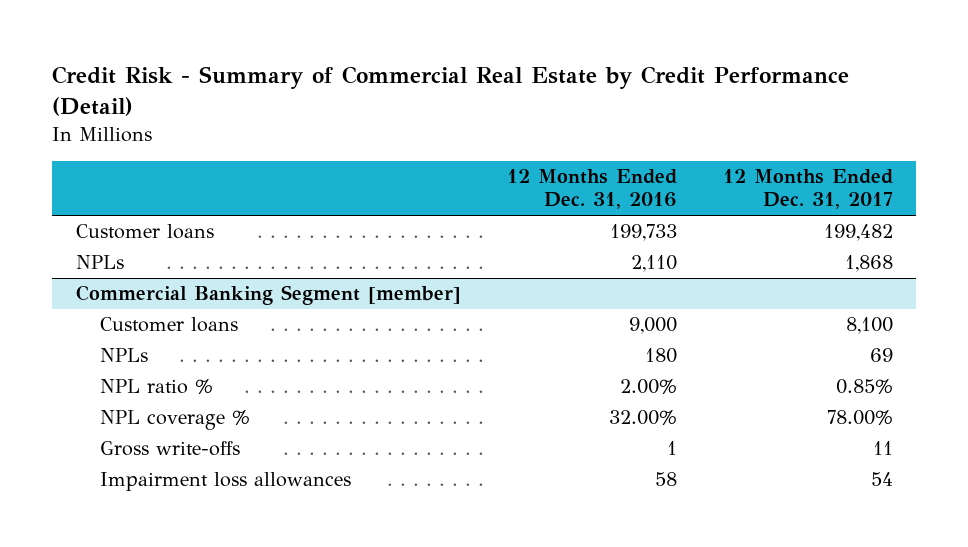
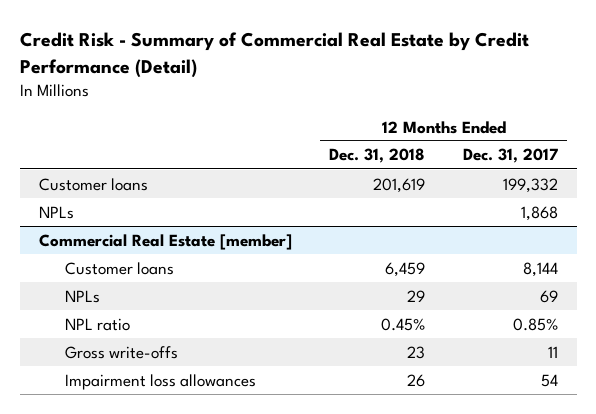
- | 12 Months Ended Dec. 31, 2016 | 12 Months Ended Dec. 31, 2017
+ | 12 Months Ended Dec. 31, 2018 | 12 Months Ended Dec. 31, 2017
- Customer loans | 199,733 | 199,482
+ Customer loans | 201,619 | 199,332
- Commercial Banking Segment [member]
- Customer loans | 9,000 | 8,100
+ Commercial Real Estate [member]
+ Customer loans | 6,459 | 8,144
- NPL ratio % | 2.00% | 0.85%
- NPL coverage % | 32.00% | 78.00%
+ NPL ratio | 0.45% | 0.85%

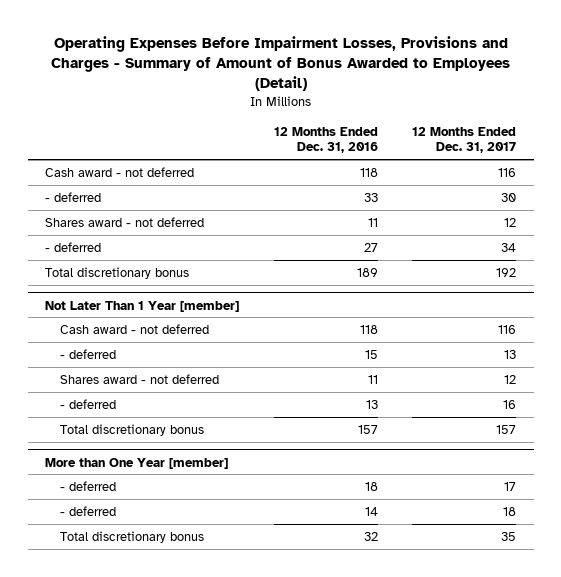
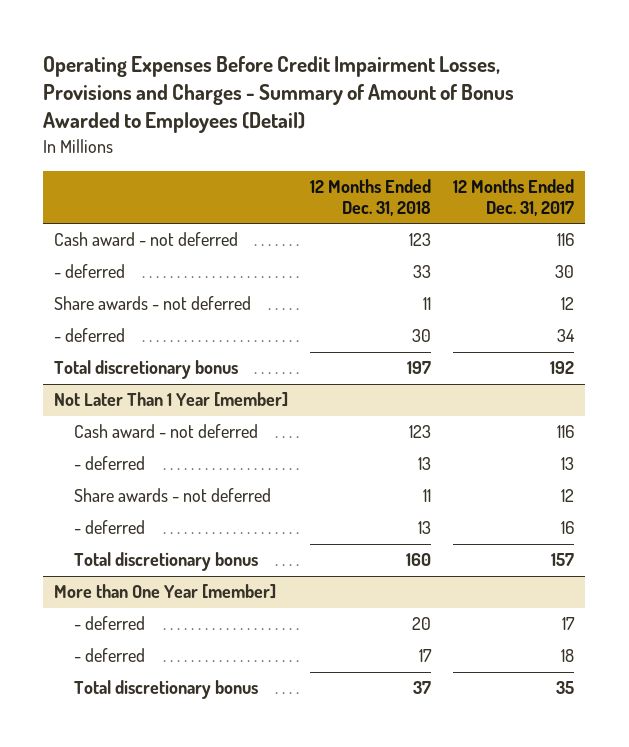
- Operating Expenses Before Impairment Losses, Provisions and Charges - Summary of Amount of Bonus Awarded to Employees (Detail)
+ Operating Expenses Before Credit Impairment Losses, Provisions and Charges - Summary of Amount of Bonus Awarded to Employees (Detail)
- | 12 Months Ended Dec. 31, 2016 | 12 Months Ended Dec. 31, 2017
+ | 12 Months Ended Dec. 31, 2018 | 12 Months Ended Dec. 31, 2017
- Shares award - not deferred | 11 | 12
+ Share awards - not deferred | 11 | 12
@ Not Later Than 1 Year [member]
- Shares award - not deferred | 11 | 12
+ Share awards - not deferred | 11 | 12

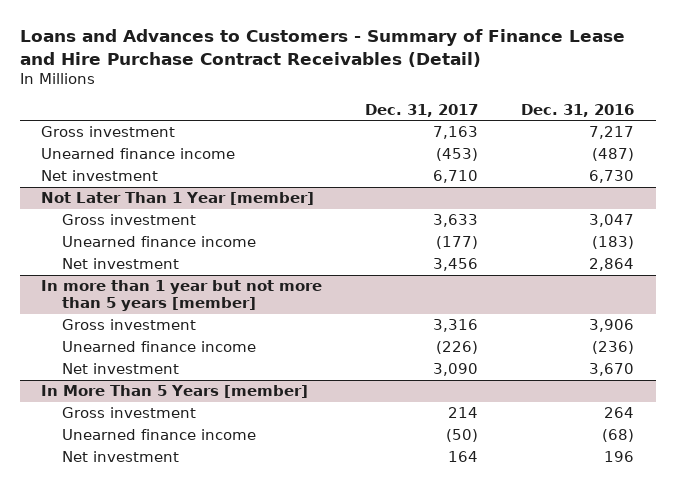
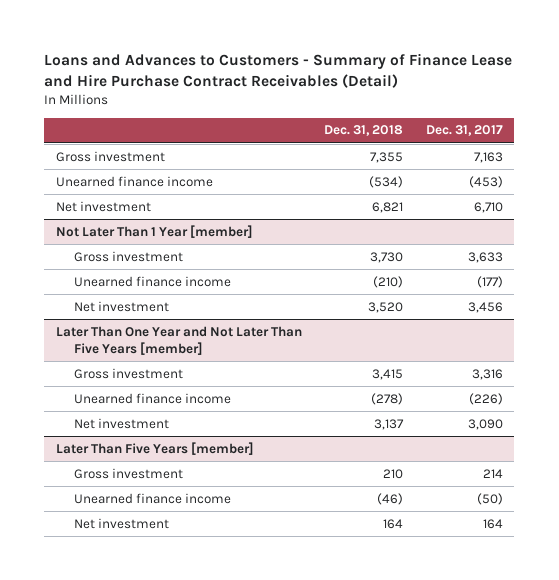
- | Dec. 31, 2017 | Dec. 31, 2016
+ | Dec. 31, 2018 | Dec. 31, 2017
- In more than 1 year but not more than 5 years [member]
+ Later Than One Year and Not Later Than Five Years [member]
- In More Than 5 Years [member]
+ Later Than Five Years [member]

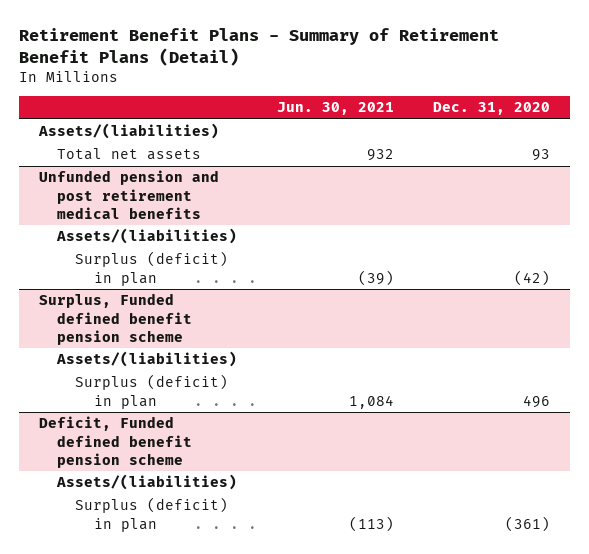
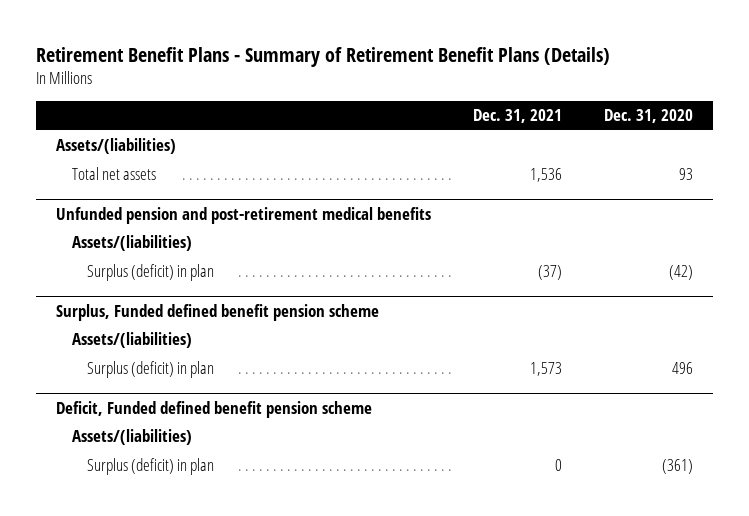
- Retirement Benefit Plans - Summary of Retirement Benefit Plans (Detail)
+ Retirement Benefit Plans - Summary of Retirement Benefit Plans (Details)
- | Jun. 30, 2021 | Dec. 31, 2020
+ | Dec. 31, 2021 | Dec. 31, 2020
- Unfunded pension and post retirement medical benefits
+ Unfunded pension and post-retirement medical benefits

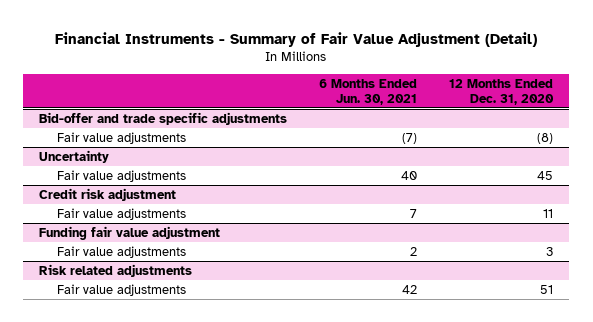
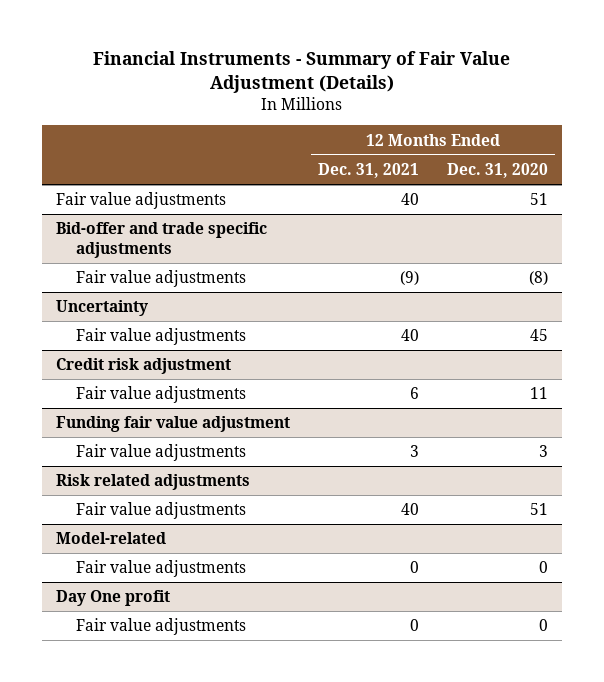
- Financial Instruments - Summary of Fair Value Adjustment (Detail)
+ Financial Instruments - Summary of Fair Value Adjustment (Details)
- | 6 Months Ended Jun. 30, 2021 | 12 Months Ended Dec. 31, 2020
+ | 12 Months Ended Dec. 31, 2021 | 12 Months Ended Dec. 31, 2020
+ Fair value adjustments | 40 | 51
+ Model-related
+ Fair value adjustments | 0 | 0
+ Day One profit
+ Fair value adjustments | 0 | 0

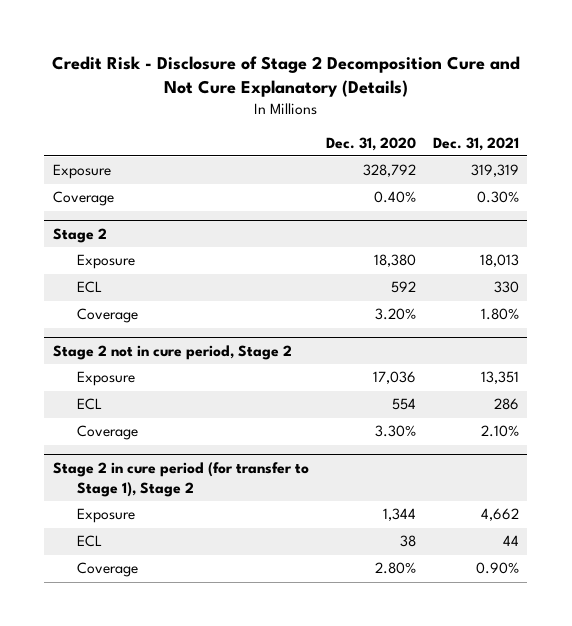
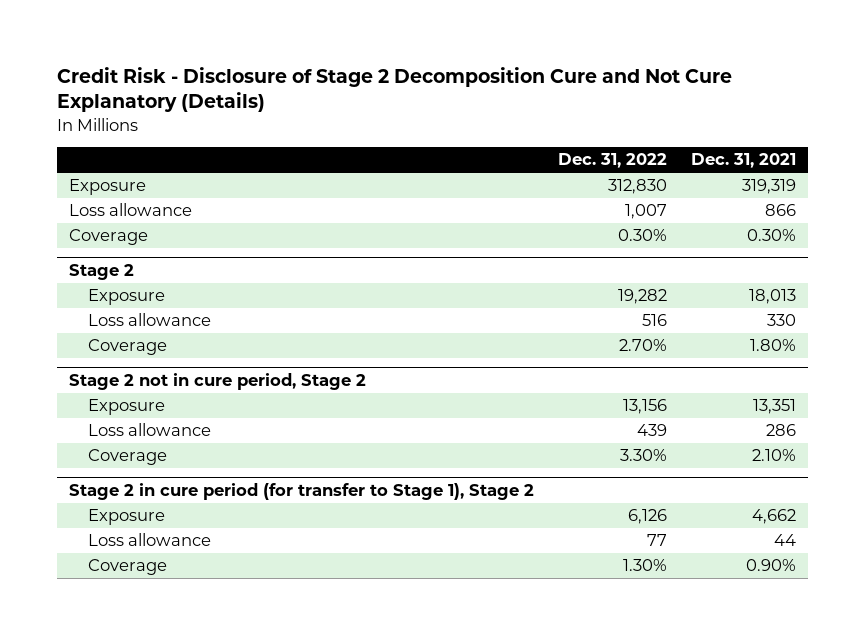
- | Dec. 31, 2020 | Dec. 31, 2021
+ | Dec. 31, 2022 | Dec. 31, 2021
+ Loss allowance | 1,007 | 866
@ Stage 2
- ECL | 592 | 330
+ Loss allowance | 516 | 330
@ Stage 2 not in cure period, Stage 2
- ECL | 554 | 286
+ Loss allowance | 439 | 286
@ Stage 2 in cure period (for transfer to Stage 1), Stage 2
- ECL | 38 | 44
+ Loss allowance | 77 | 44

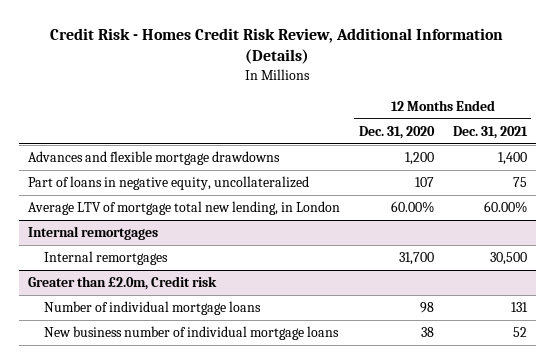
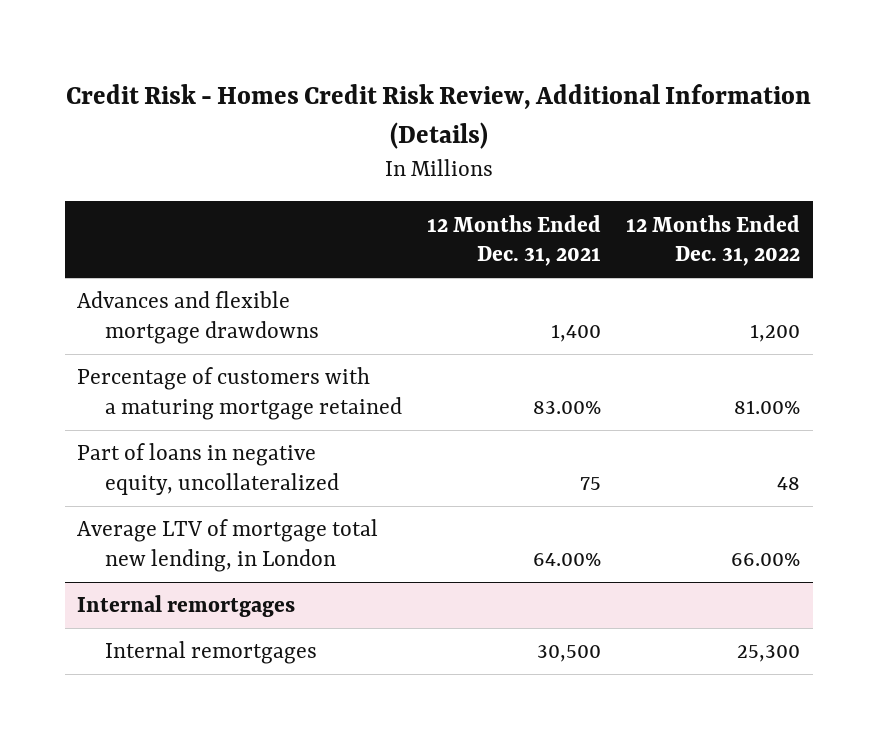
- | 12 Months Ended Dec. 31, 2020 | 12 Months Ended Dec. 31, 2021
+ | 12 Months Ended Dec. 31, 2021 | 12 Months Ended Dec. 31, 2022
+ Percentage of customers with a maturing mortgage retained | 83.00% | 81.00%
- Average LTV of mortgage total new lending, in London | 60.00% | 60.00%
+ Average LTV of mortgage total new lending, in London | 64.00% | 66.00%
- Greater than £2.0m, Credit risk
- Number of individual mortgage loans | 98 | 131
- New business number of individual mortgage loans | 38 | 52

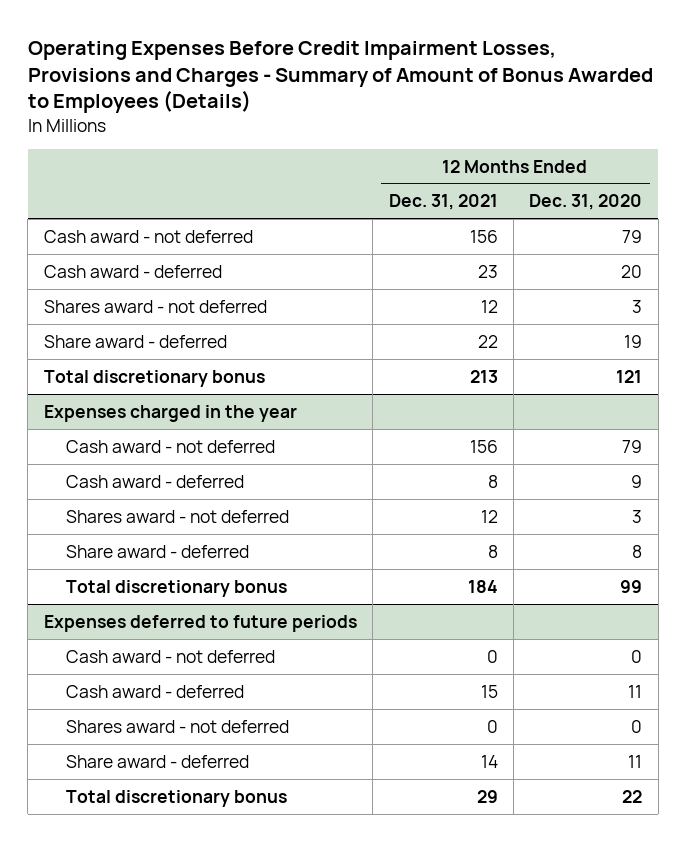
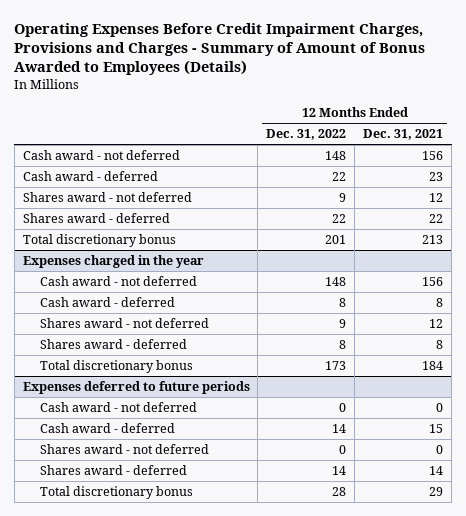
- Operating Expenses Before Credit Impairment Losses, Provisions and Charges - Summary of Amount of Bonus Awarded to Employees (Details)
+ Operating Expenses Before Credit Impairment Charges, Provisions and Charges - Summary of Amount of Bonus Awarded to Employees (Details)
- | 12 Months Ended Dec. 31, 2021 | 12 Months Ended Dec. 31, 2020
+ | 12 Months Ended Dec. 31, 2022 | 12 Months Ended Dec. 31, 2021
- Share award - deferred | 22 | 19
+ Shares award - deferred | 22 | 22
@ Expenses charged in the year
- Share award - deferred | 8 | 8
+ Shares award - deferred | 8 | 8
@ Expenses deferred to future periods
- Share award - deferred | 14 | 11
+ Shares award - deferred | 14 | 14

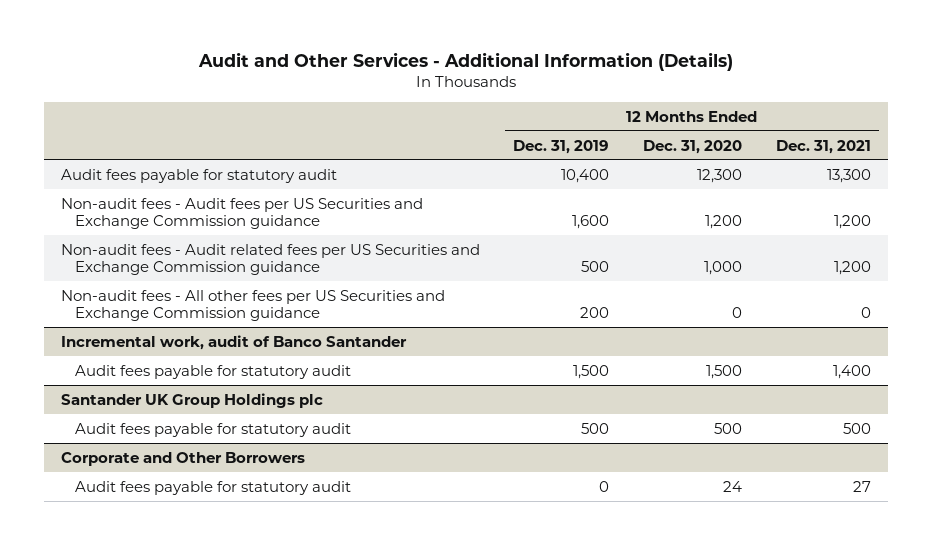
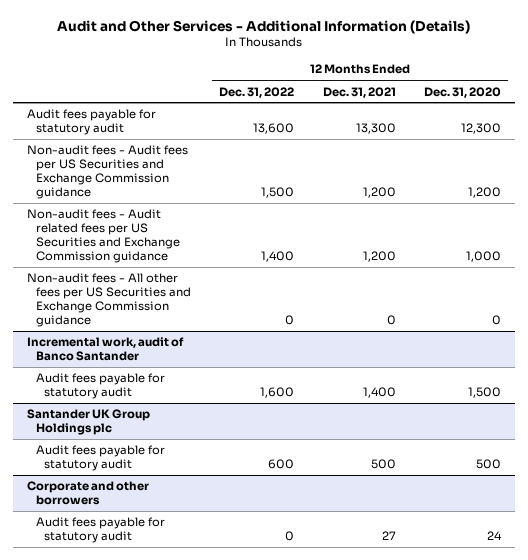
- | 12 Months Ended Dec. 31, 2019 | 12 Months Ended Dec. 31, 2020 | 12 Months Ended Dec. 31, 2021
+ | 12 Months Ended Dec. 31, 2022 | 12 Months Ended Dec. 31, 2021 | 12 Months Ended Dec. 31, 2020
- Corporate and Other Borrowers
+ Corporate and other borrowers

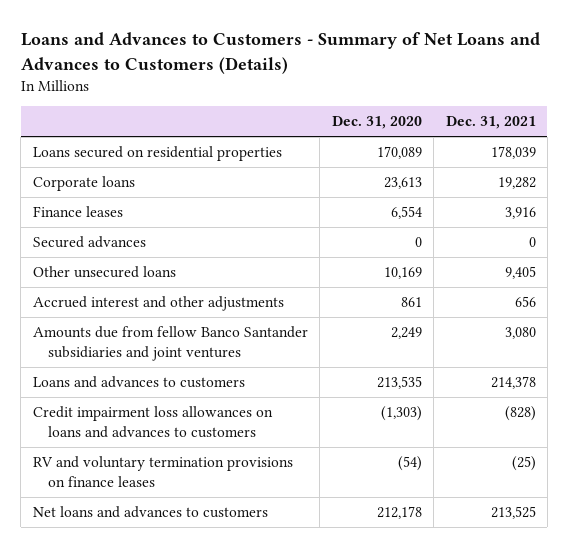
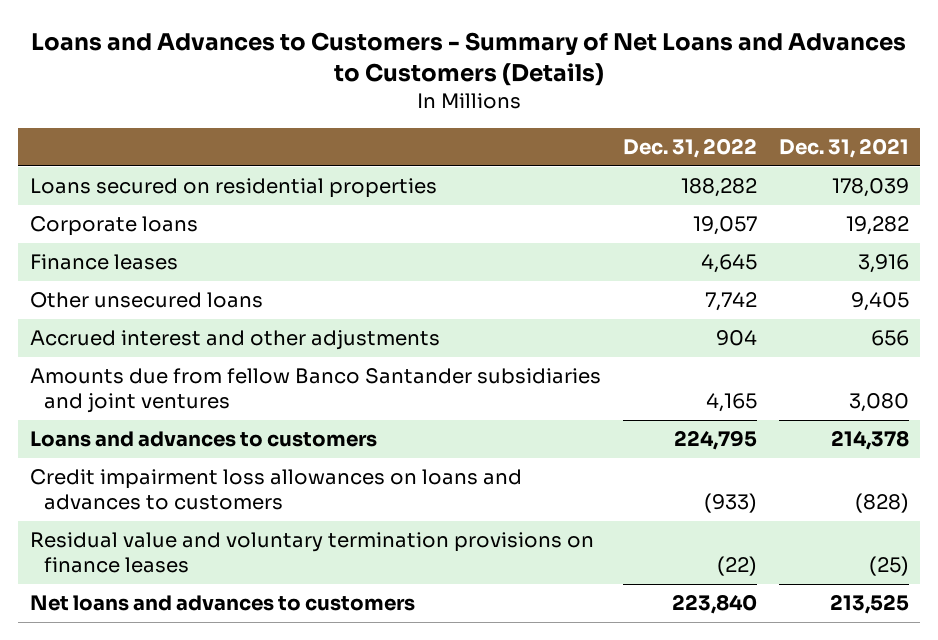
- | Dec. 31, 2020 | Dec. 31, 2021
+ | Dec. 31, 2022 | Dec. 31, 2021
- Secured advances | 0 | 0
- RV and voluntary termination provisions on finance leases | (54) | (25)
+ Residual value and voluntary termination provisions on finance leases | (22) | (25)

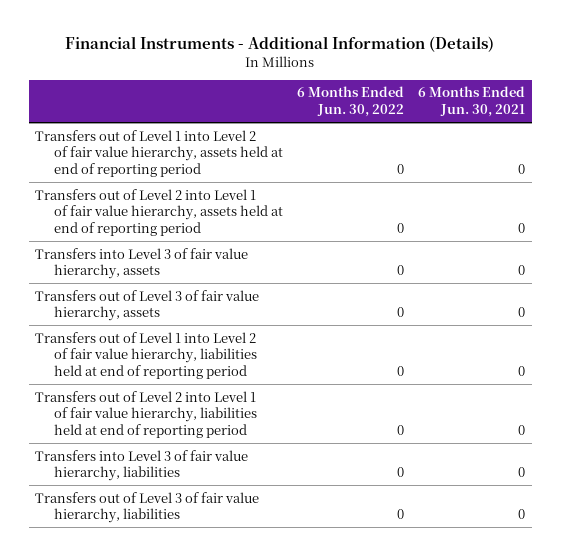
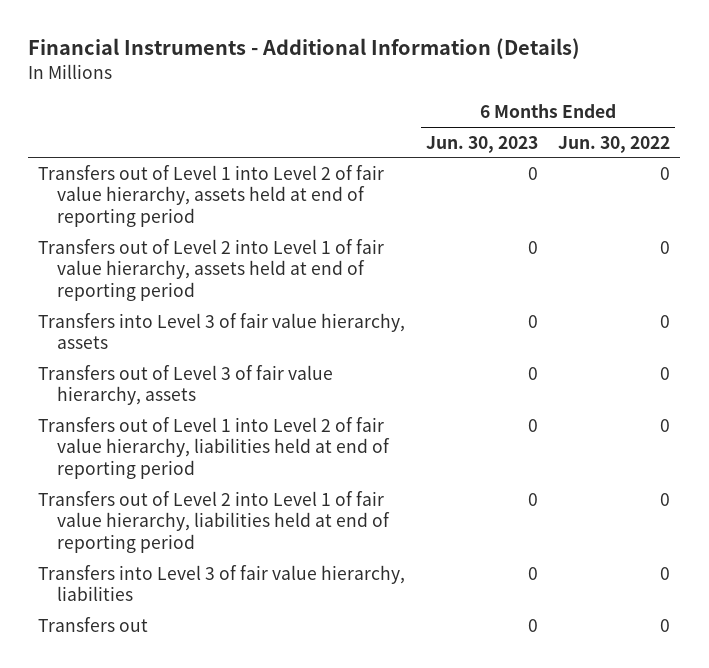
- | 6 Months Ended Jun. 30, 2022 | 6 Months Ended Jun. 30, 2021
+ | 6 Months Ended Jun. 30, 2023 | 6 Months Ended Jun. 30, 2022
- Transfers out of Level 3 of fair value hierarchy, liabilities | 0 | 0
+ Transfers out | 0 | 0

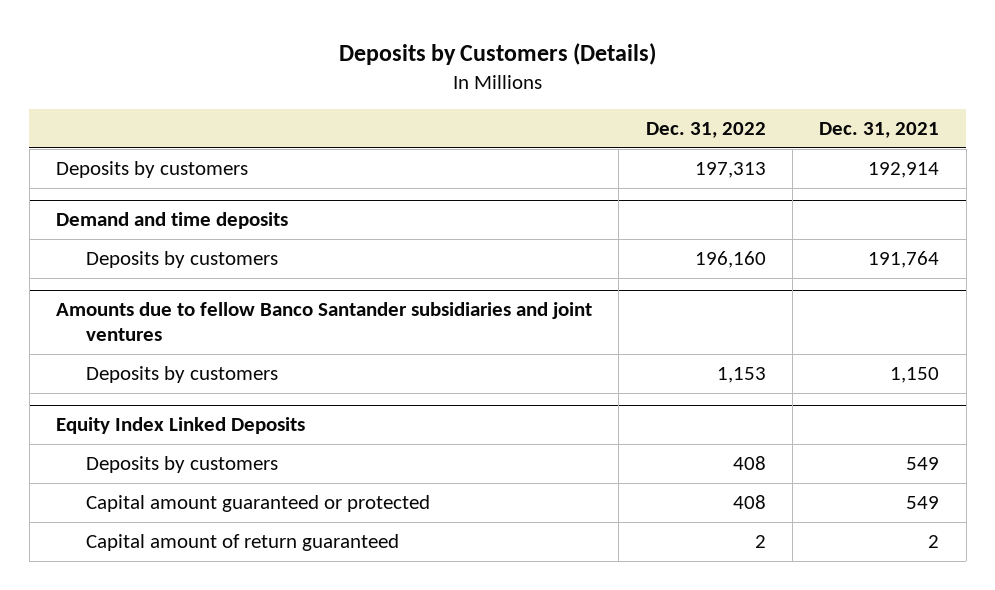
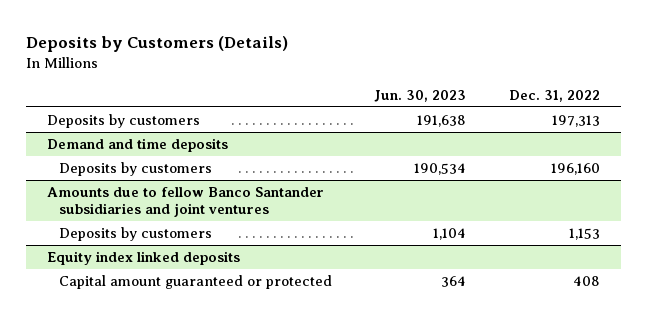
- | Dec. 31, 2022 | Dec. 31, 2021
+ | Jun. 30, 2023 | Dec. 31, 2022
- Equity Index Linked Deposits
- Deposits by customers | 408 | 549
+ Equity index linked deposits
- Capital amount of return guaranteed | 2 | 2

